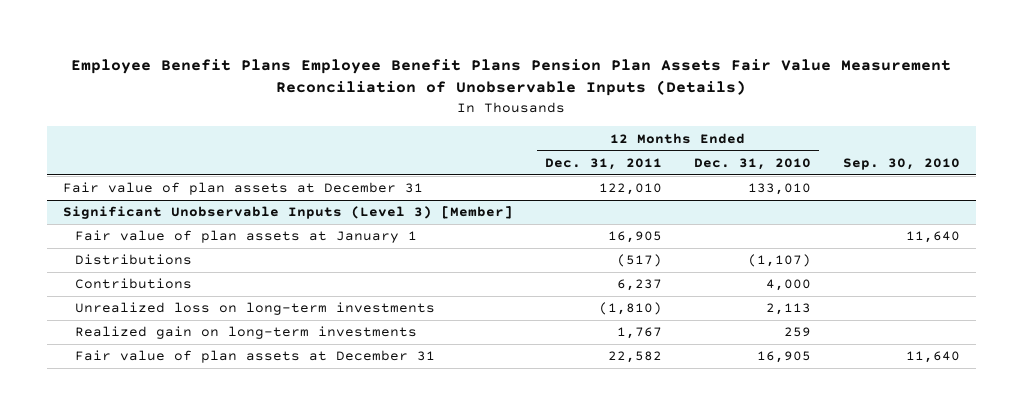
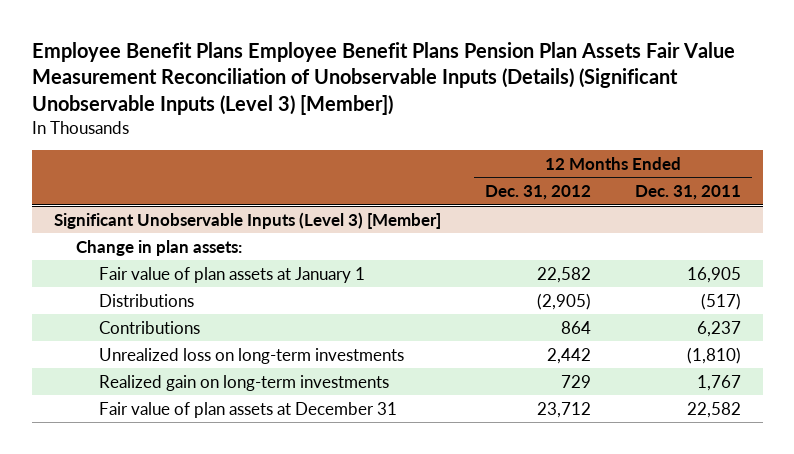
- Employee Benefit Plans Employee Benefit Plans Pension Plan Assets Fair Value Measurement Reconciliation of Unobservable Inputs (Details)
+ Employee Benefit Plans Employee Benefit Plans Pension Plan Assets Fair Value Measurement Reconciliation of Unobservable Inputs (Details) (Significant Unobservable Inputs (Level 3) [Member])
- | 12 Months Ended Dec. 31, 2011 | 12 Months Ended Dec. 31, 2010 | Sep. 30, 2010
+ | 12 Months Ended Dec. 31, 2012 | 12 Months Ended Dec. 31, 2011
- Fair value of plan assets at December 31 | 122,010 | 133,010 |
@ Significant Unobservable Inputs (Level 3) [Member]
+ Change in plan assets:

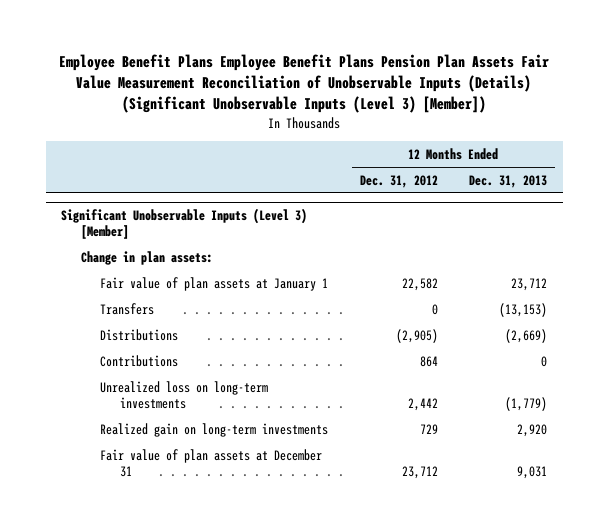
- | 12 Months Ended Dec. 31, 2012 | 12 Months Ended Dec. 31, 2011
+ | 12 Months Ended Dec. 31, 2012 | 12 Months Ended Dec. 31, 2013
@ Significant Unobservable Inputs (Level 3) [Member]
+ Transfers | 0 | (13,153)

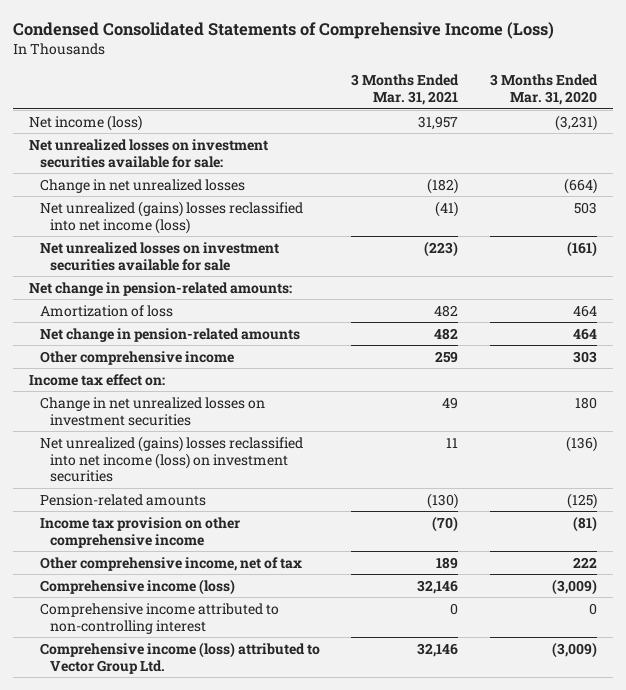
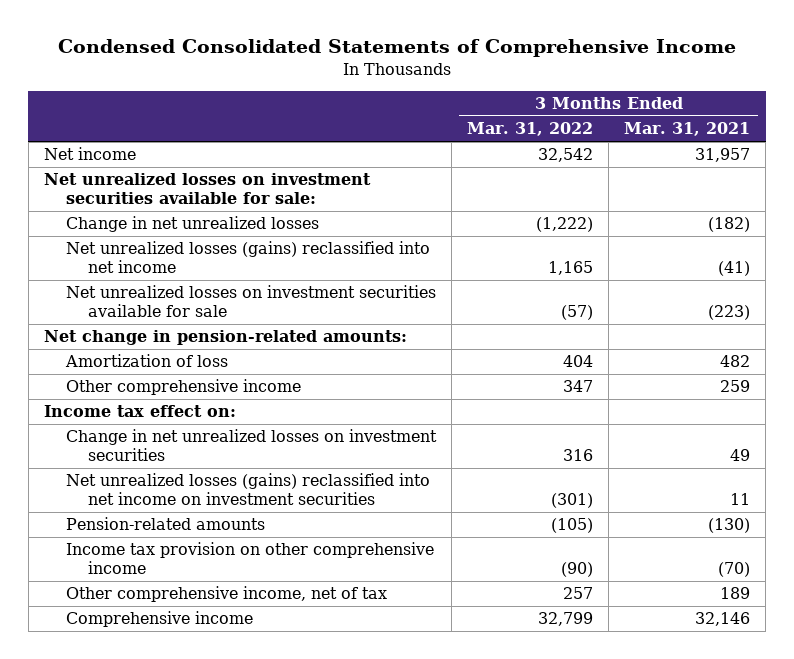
- Condensed Consolidated Statements of Comprehensive Income (Loss)
+ Condensed Consolidated Statements of Comprehensive Income
- | 3 Months Ended Mar. 31, 2021 | 3 Months Ended Mar. 31, 2020
+ | 3 Months Ended Mar. 31, 2022 | 3 Months Ended Mar. 31, 2021
- Net income (loss) | 31,957 | (3,231)
+ Net income | 32,542 | 31,957
- Net unrealized (gains) losses reclassified into net income (loss) | (41) | 503
+ Net unrealized losses (gains) reclassified into net income | 1,165 | (41)
- Net change in pension-related amounts | 482 | 464
- Net unrealized (gains) losses reclassified into net income (loss) on investment securities | 11 | (136)
+ Net unrealized losses (gains) reclassified into net income on investment securities | (301) | 11
- Comprehensive income (loss) | 32,146 | (3,009)
- Comprehensive income attributed to non-controlling interest | 0 | 0
- Comprehensive income (loss) attributed to Vector Group Ltd. | 32,146 | (3,009)
+ Comprehensive income | 32,799 | 32,146

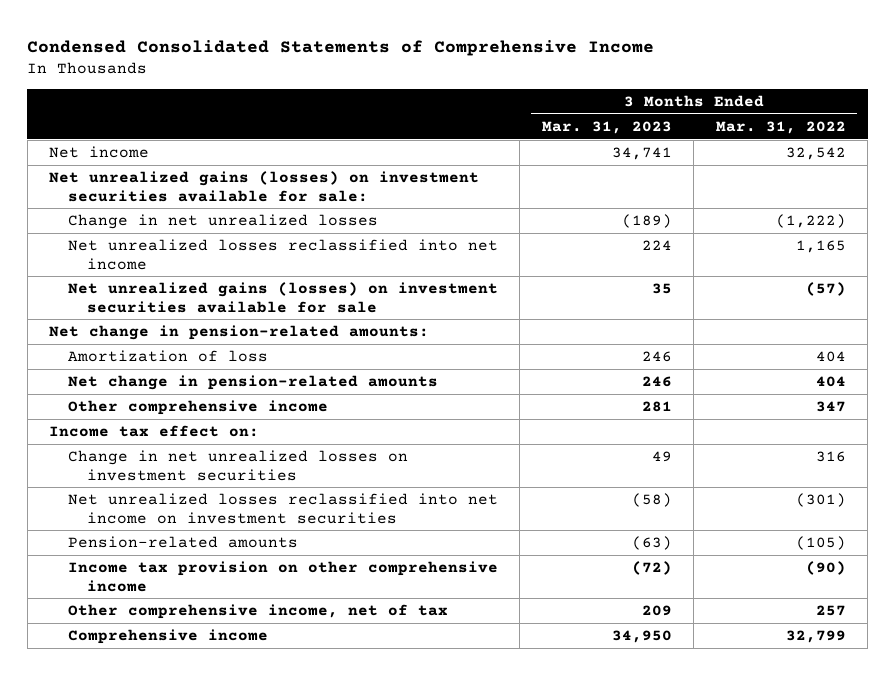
- | 3 Months Ended Mar. 31, 2022 | 3 Months Ended Mar. 31, 2021
+ | 3 Months Ended Mar. 31, 2023 | 3 Months Ended Mar. 31, 2022
- Net unrealized losses on investment securities available for sale:
+ Net unrealized gains (losses) on investment securities available for sale:
- Net unrealized losses (gains) reclassified into net income | 1,165 | (41)
- Net unrealized losses on investment securities available for sale | (57) | (223)
+ Net unrealized losses reclassified into net income | 224 | 1,165
+ Net unrealized gains (losses) on investment securities available for sale | 35 | (57)
+ Net change in pension-related amounts | 246 | 404
- Net unrealized losses (gains) reclassified into net income on investment securities | (301) | 11
+ Net unrealized losses reclassified into net income on investment securities | (58) | (301)

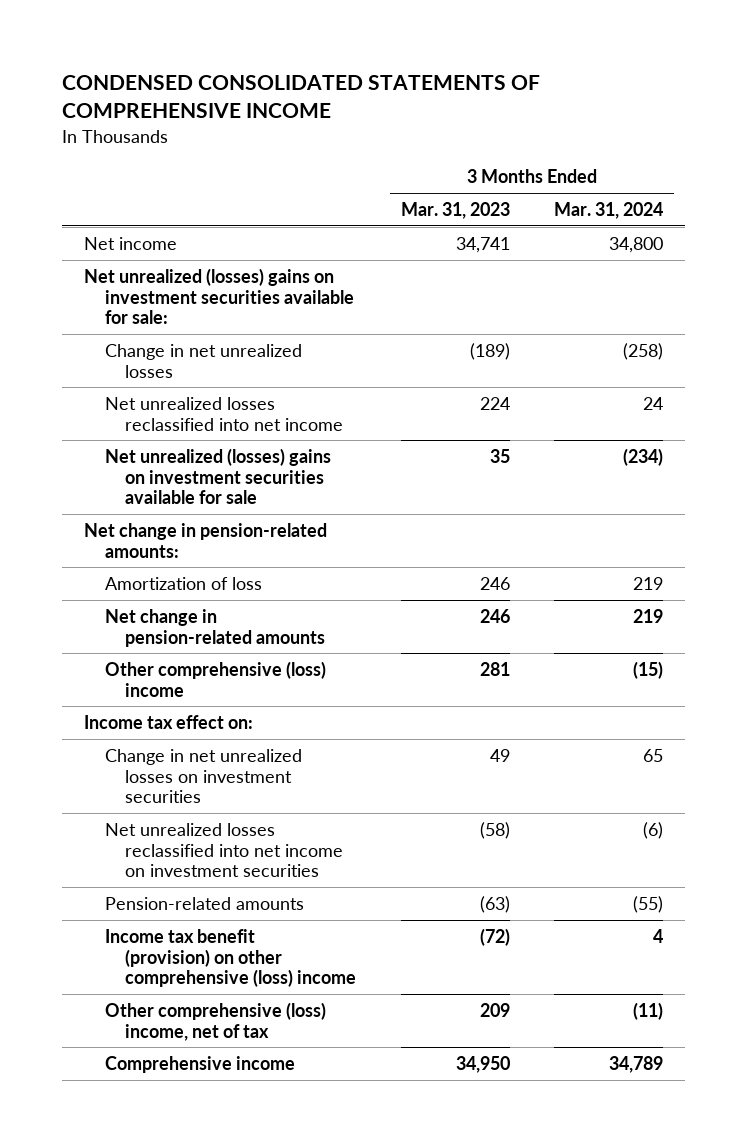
- Condensed Consolidated Statements of Comprehensive Income
+ CONDENSED CONSOLIDATED STATEMENTS OF COMPREHENSIVE INCOME
- | 3 Months Ended Mar. 31, 2023 | 3 Months Ended Mar. 31, 2022
+ | 3 Months Ended Mar. 31, 2023 | 3 Months Ended Mar. 31, 2024
- Net unrealized gains (losses) on investment securities available for sale:
+ Net unrealized (losses) gains on investment securities available for sale:
- Net unrealized gains (losses) on investment securities available for sale | 35 | (57)
+ Net unrealized (losses) gains on investment securities available for sale | 35 | (234)
- Other comprehensive income | 281 | 347
+ Other comprehensive (loss) income | 281 | (15)
- Income tax provision on other comprehensive income | (72) | (90)
- Other comprehensive income, net of tax | 209 | 257
+ Income tax benefit (provision) on other comprehensive (loss) income | (72) | 4
+ Other comprehensive (loss) income, net of tax | 209 | (11)

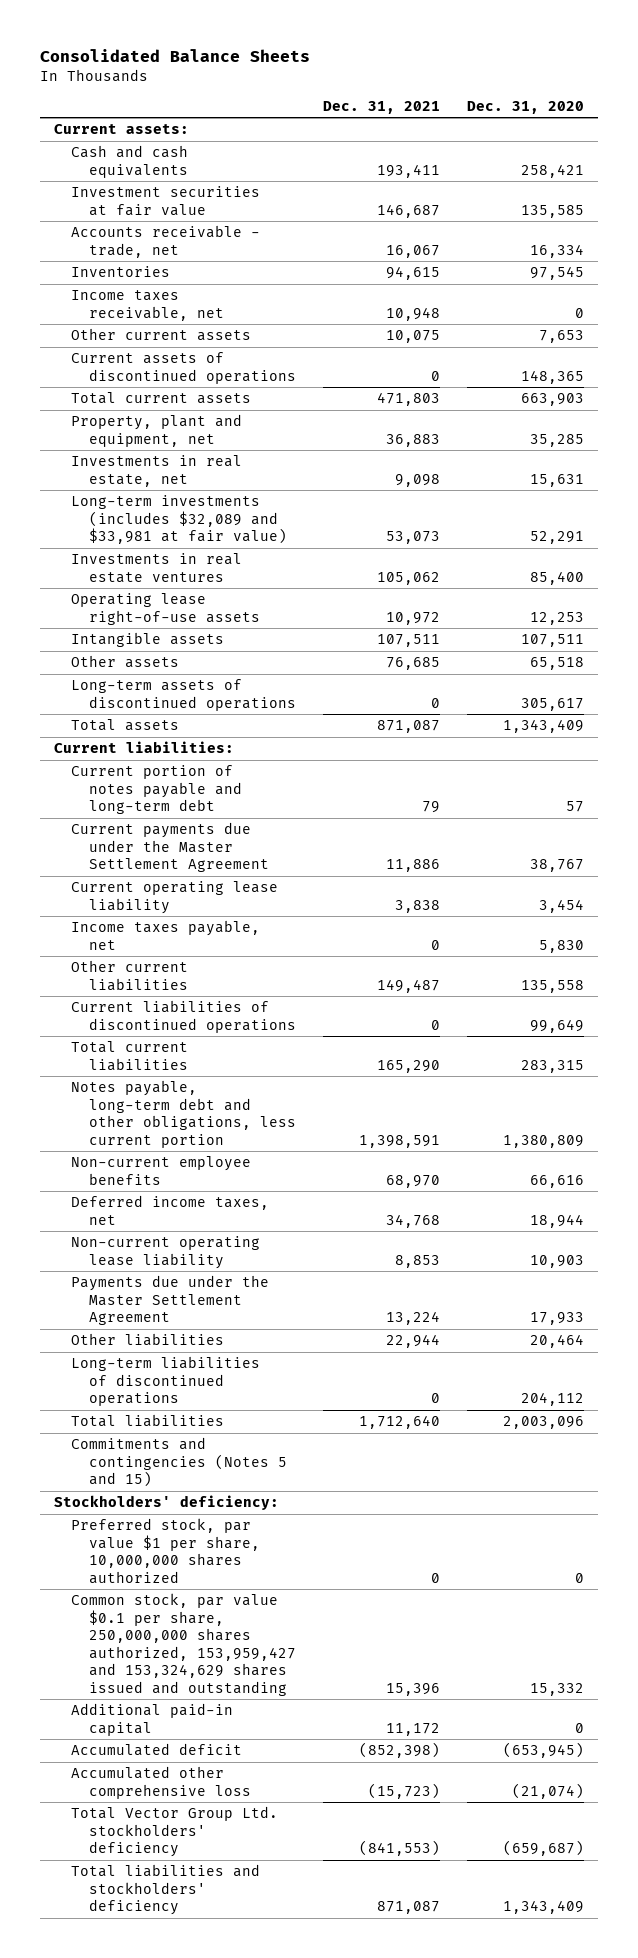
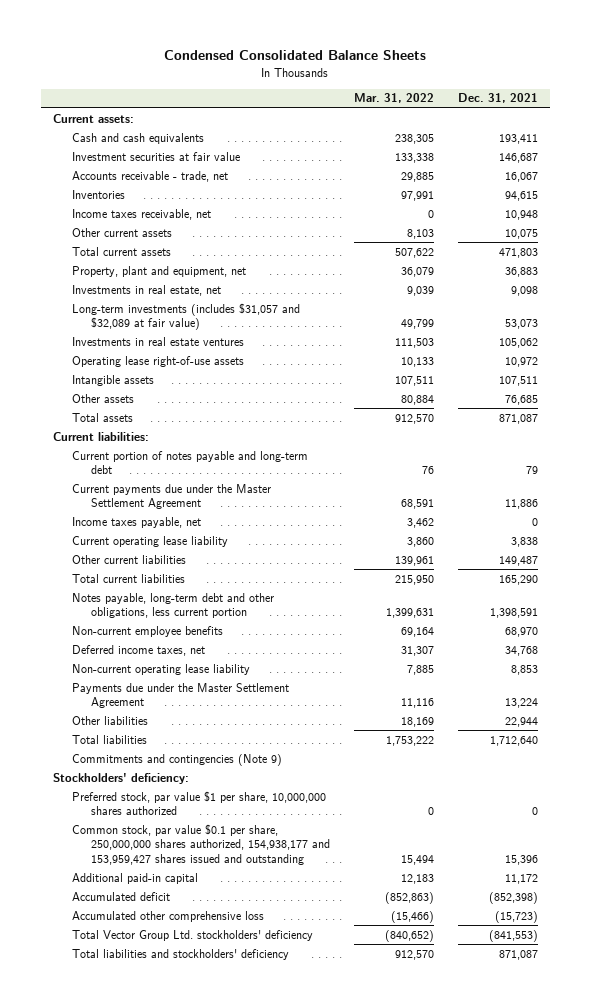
- Consolidated Balance Sheets
+ Condensed Consolidated Balance Sheets
- | Dec. 31, 2021 | Dec. 31, 2020
+ | Mar. 31, 2022 | Dec. 31, 2021
- Current assets of discontinued operations | 0 | 148,365
- Long-term investments (includes $32,089 and $33,981 at fair value) | 53,073 | 52,291
+ Long-term investments (includes $31,057 and $32,089 at fair value) | 49,799 | 53,073
- Long-term assets of discontinued operations | 0 | 305,617
moved down: Current operating lease liability | 3,860 | 3,838
- Current liabilities of discontinued operations | 0 | 99,649
- Long-term liabilities of discontinued operations | 0 | 204,112
- Commitments and contingencies (Notes 5 and 15)
+ Commitments and contingencies (Note 9)
- Common stock, par value $0.1 per share, 250,000,000 shares authorized, 153,959,427 and 153,324,629 shares issued and outstanding | 15,396 | 15,332
+ Common stock, par value $0.1 per share, 250,000,000 shares authorized, 154,938,177 and 153,959,427 shares issued and outstanding | 15,494 | 15,396

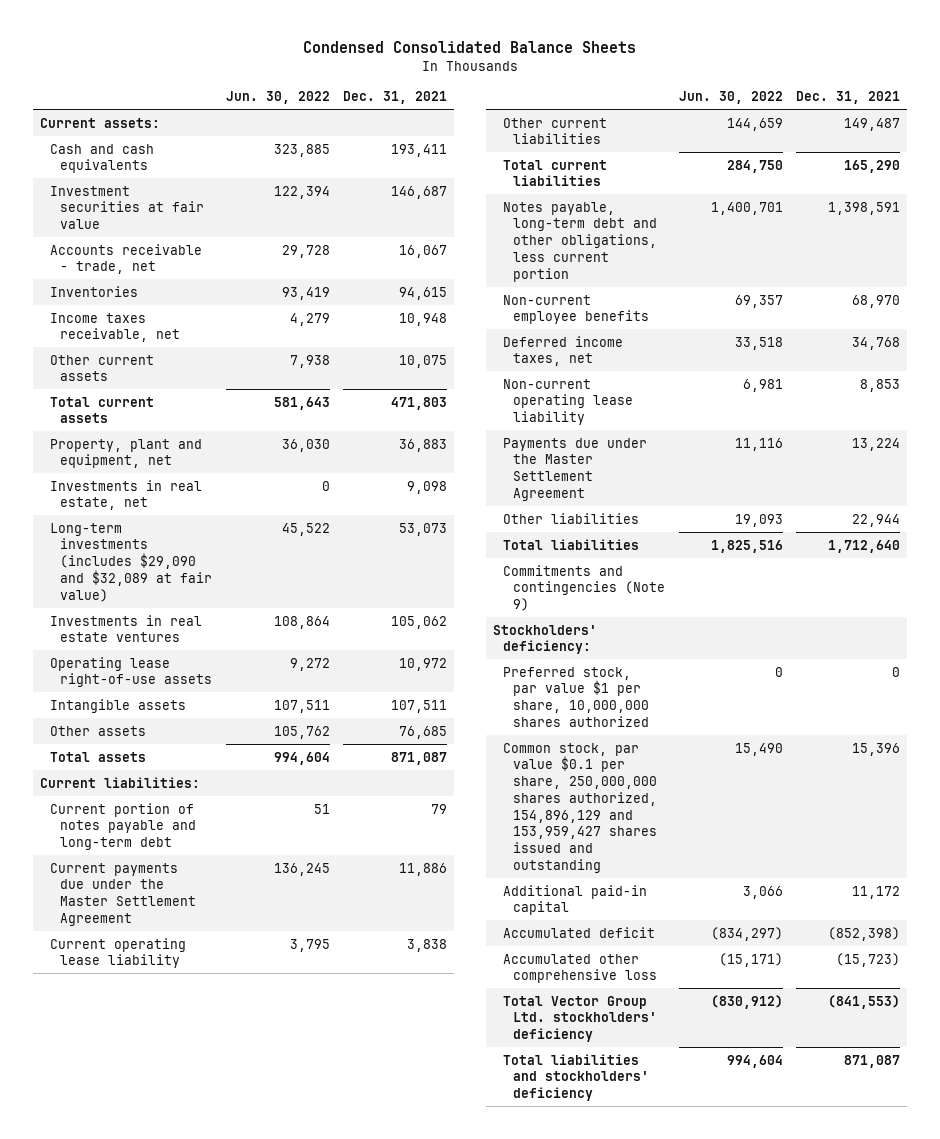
- | Mar. 31, 2022 | Dec. 31, 2021
+ | Jun. 30, 2022 | Dec. 31, 2021
- Long-term investments (includes $31,057 and $32,089 at fair value) | 49,799 | 53,073
+ Long-term investments (includes $29,090 and $32,089 at fair value) | 45,522 | 53,073
- Income taxes payable, net | 3,462 | 0
- Common stock, par value $0.1 per share, 250,000,000 shares authorized, 154,938,177 and 153,959,427 shares issued and outstanding | 15,494 | 15,396
+ Common stock, par value $0.1 per share, 250,000,000 shares authorized, 154,896,129 and 153,959,427 shares issued and outstanding | 15,490 | 15,396

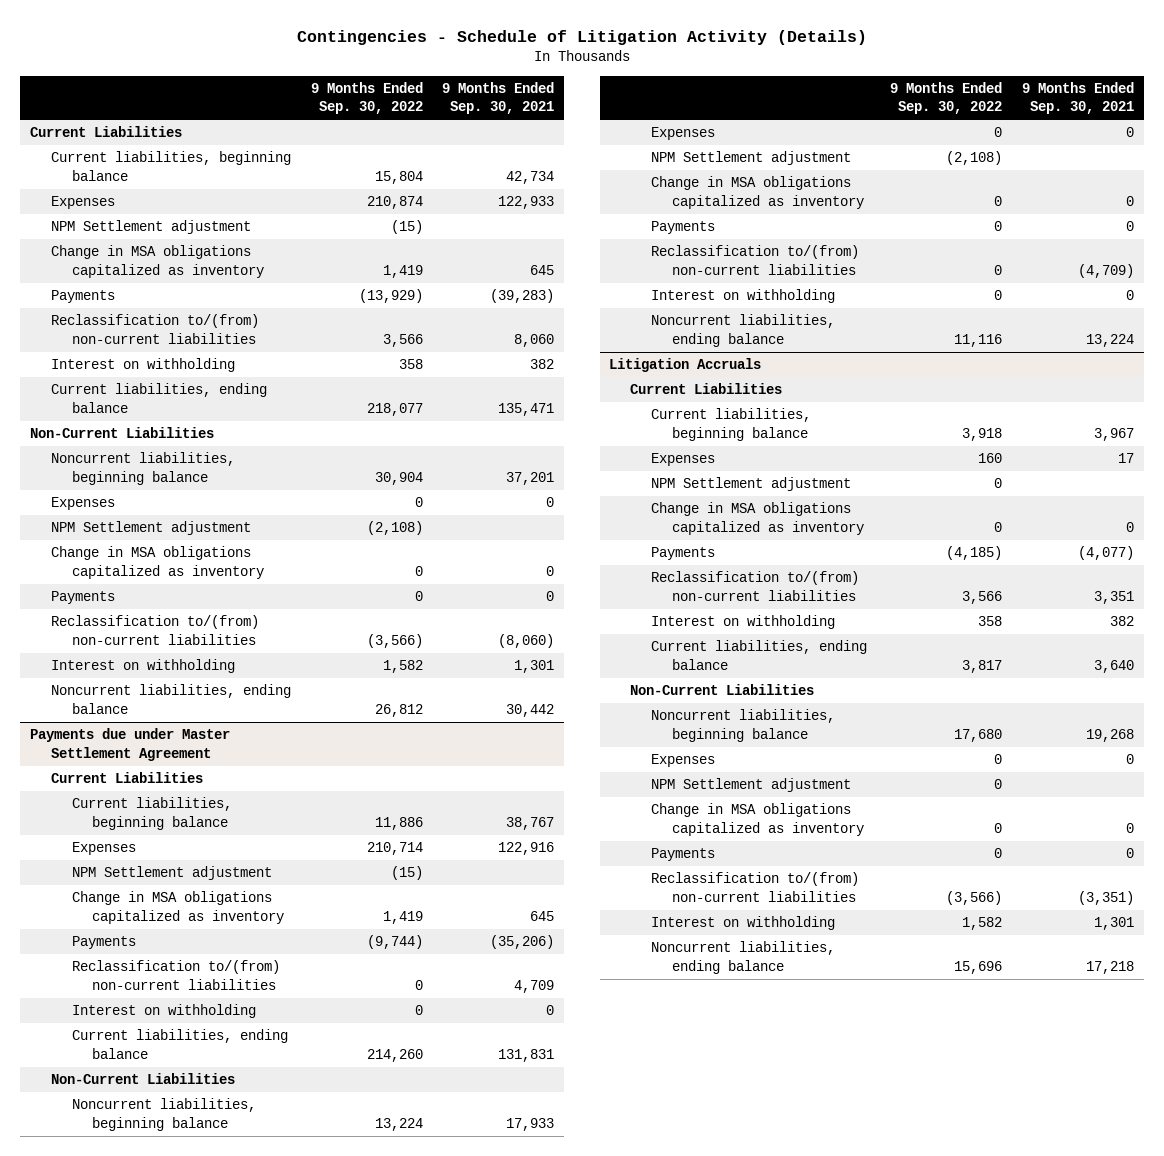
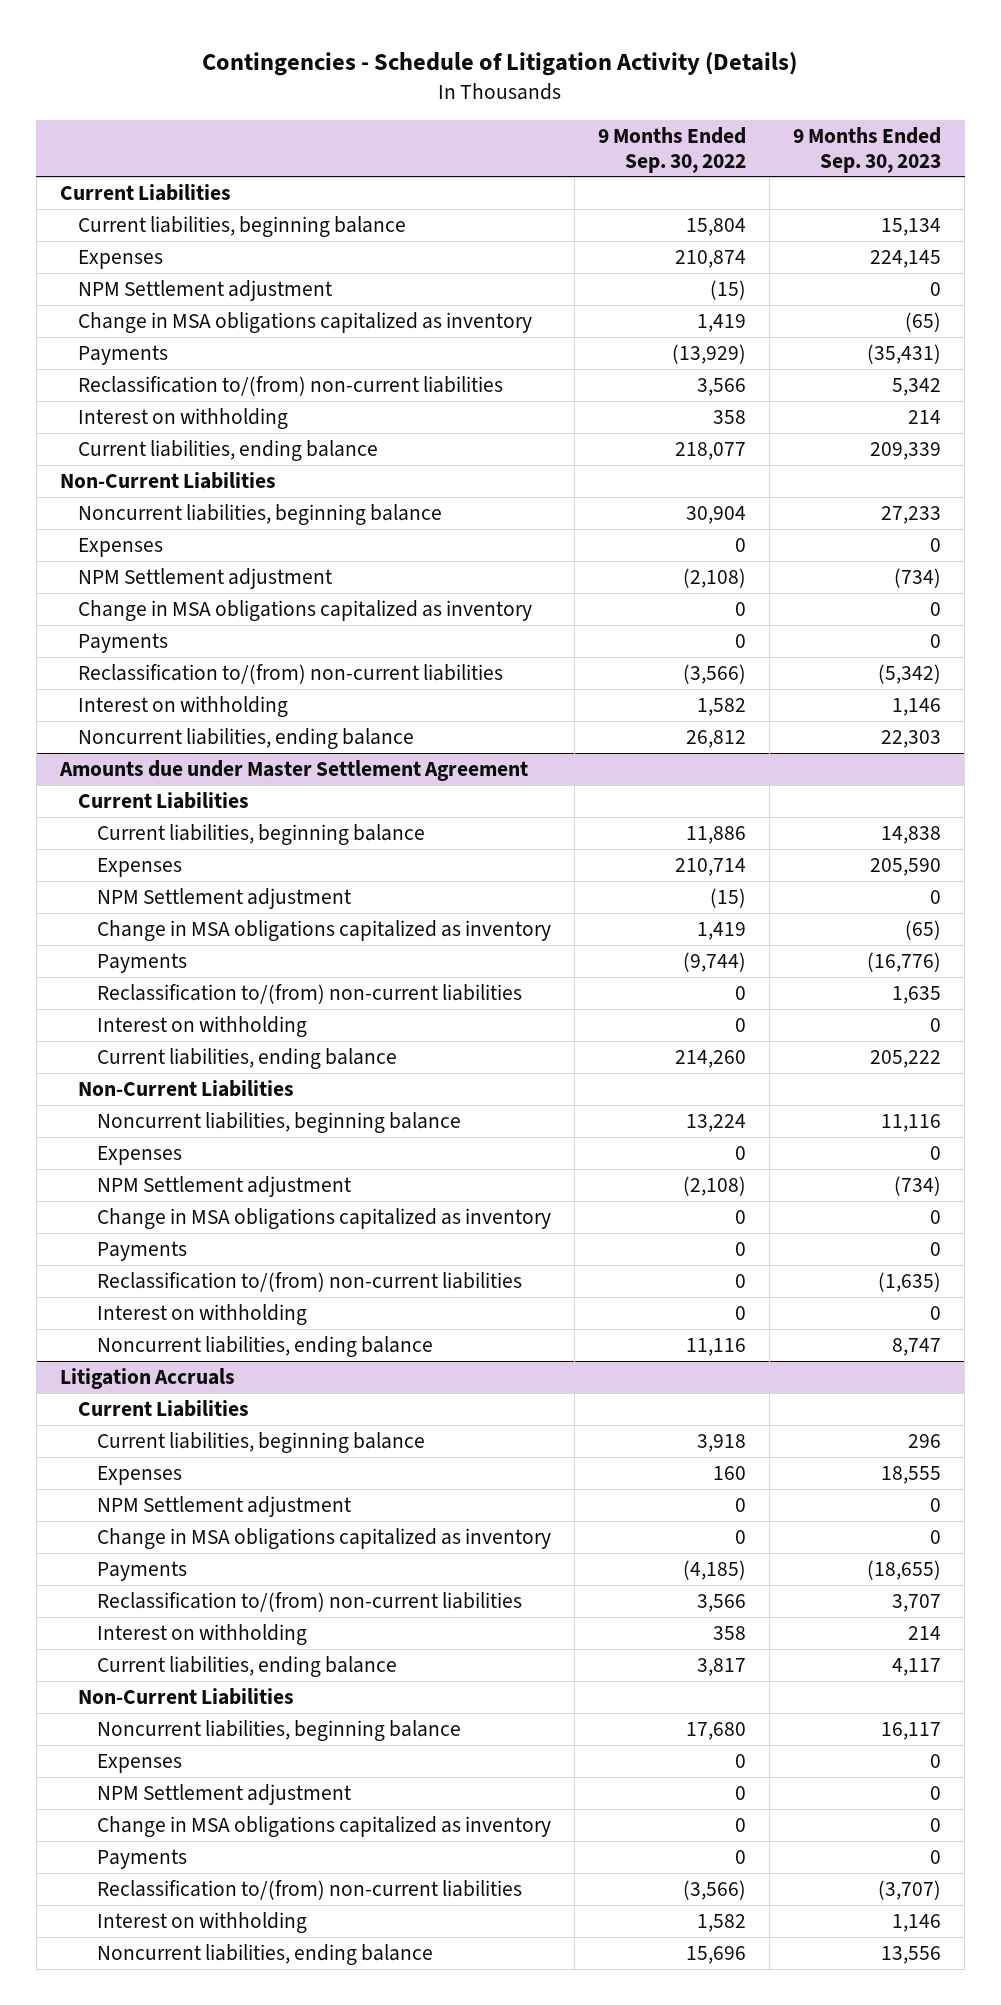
- | 9 Months Ended Sep. 30, 2022 | 9 Months Ended Sep. 30, 2021
+ | 9 Months Ended Sep. 30, 2022 | 9 Months Ended Sep. 30, 2023
- Payments due under Master Settlement Agreement
+ Amounts due under Master Settlement Agreement

